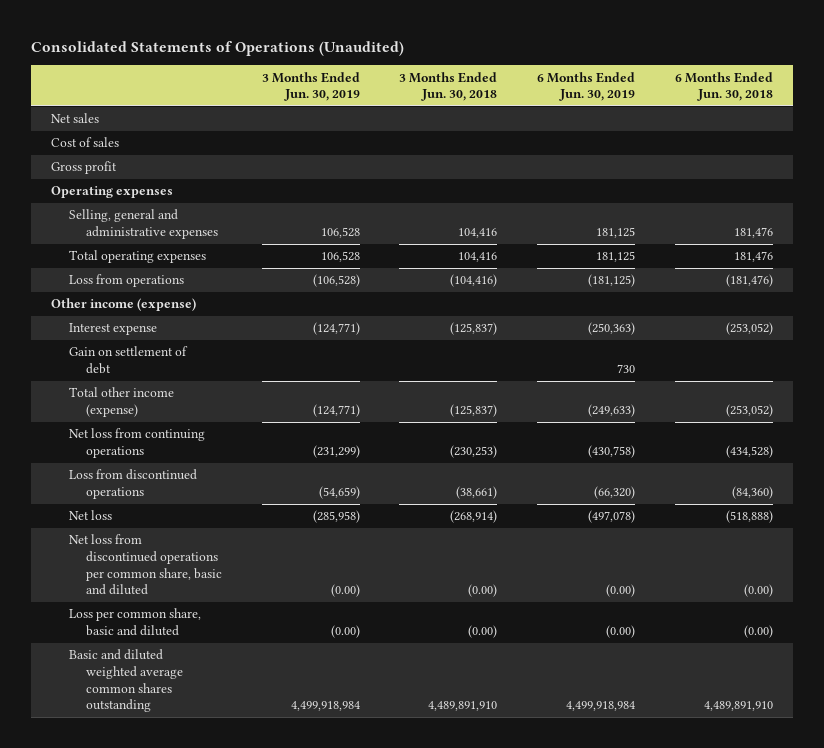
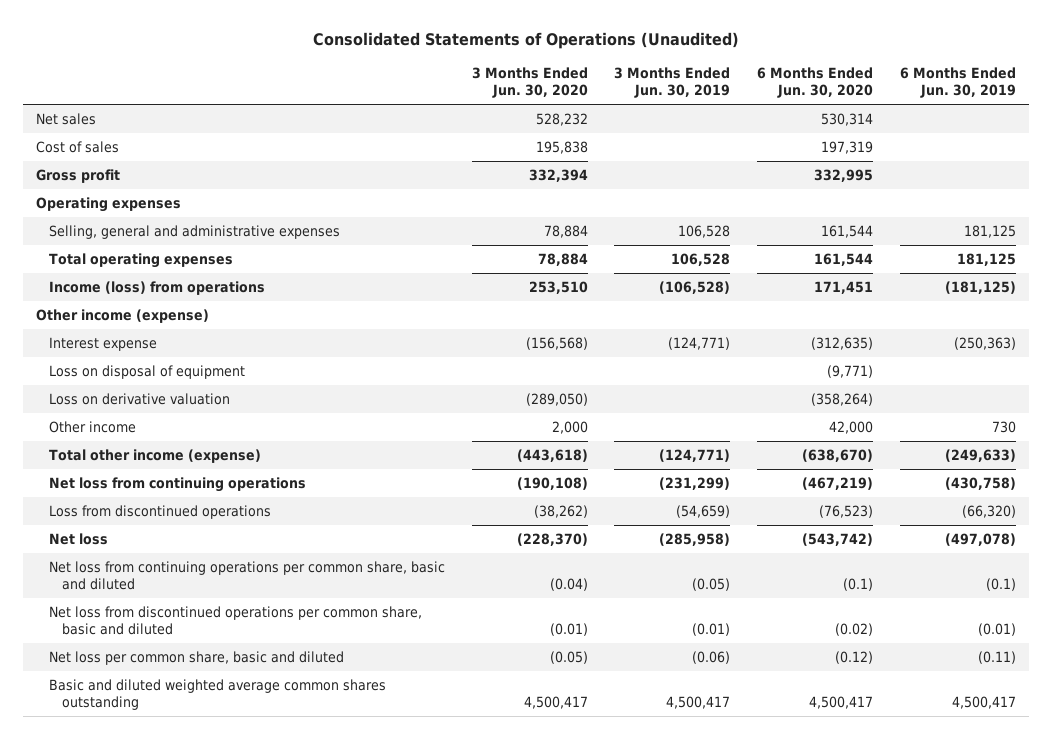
- | 3 Months Ended Jun. 30, 2019 | 3 Months Ended Jun. 30, 2018 | 6 Months Ended Jun. 30, 2019 | 6 Months Ended Jun. 30, 2018
+ | 3 Months Ended Jun. 30, 2020 | 3 Months Ended Jun. 30, 2019 | 6 Months Ended Jun. 30, 2020 | 6 Months Ended Jun. 30, 2019
- Loss from operations | (106,528) | (104,416) | (181,125) | (181,476)
+ Income (loss) from operations | 253,510 | (106,528) | 171,451 | (181,125)
- Gain on settlement of debt | | | 730 |
+ Loss on disposal of equipment | | | (9,771) |
+ Loss on derivative valuation | (289,050) | | (358,264) |
+ Other income | 2,000 | | 42,000 | 730
- Net loss from discontinued operations per common share, basic and diluted | (0.00) | (0.00) | (0.00) | (0.00)
- Loss per common share, basic and diluted | (0.00) | (0.00) | (0.00) | (0.00)
- Basic and diluted weighted average common shares outstanding | 4,499,918,984 | 4,489,891,910 | 4,499,918,984 | 4,489,891,910
+ Net loss from continuing operations per common share, basic and diluted | (0.04) | (0.05) | (0.1) | (0.1)
+ Net loss from discontinued operations per common share, basic and diluted | (0.01) | (0.01) | (0.02) | (0.01)
+ Net loss per common share, basic and diluted | (0.05) | (0.06) | (0.12) | (0.11)
+ Basic and diluted weighted average common shares outstanding | 4,500,417 | 4,500,417 | 4,500,417 | 4,500,417

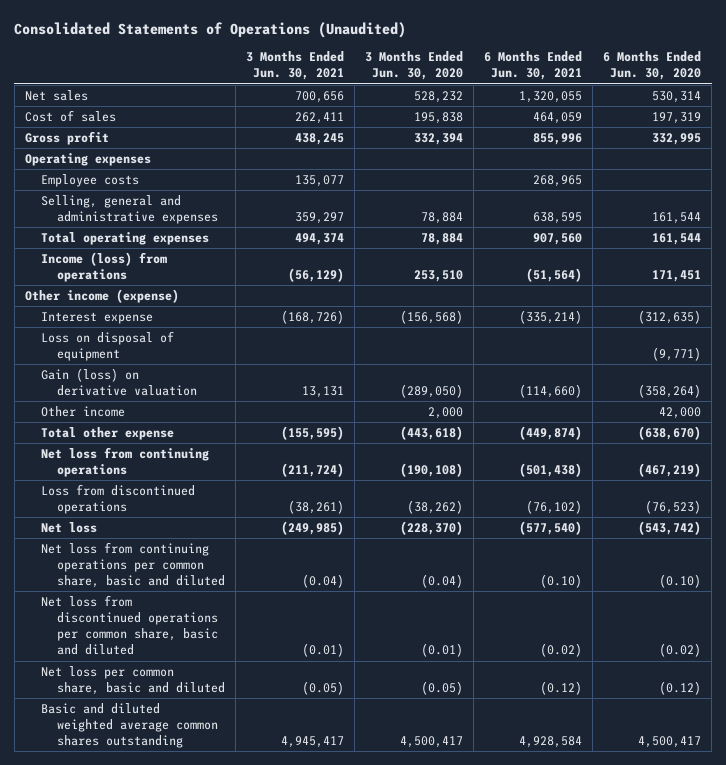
- | 3 Months Ended Jun. 30, 2020 | 3 Months Ended Jun. 30, 2019 | 6 Months Ended Jun. 30, 2020 | 6 Months Ended Jun. 30, 2019
+ | 3 Months Ended Jun. 30, 2021 | 3 Months Ended Jun. 30, 2020 | 6 Months Ended Jun. 30, 2021 | 6 Months Ended Jun. 30, 2020
+ Employee costs | 135,077 | | 268,965 |
- Loss on derivative valuation | (289,050) | | (358,264) |
+ Gain (loss) on derivative valuation | 13,131 | (289,050) | (114,660) | (358,264)
- Total other income (expense) | (443,618) | (124,771) | (638,670) | (249,633)
+ Total other expense | (155,595) | (443,618) | (449,874) | (638,670)
- Net loss from continuing operations per common share, basic and diluted | (0.04) | (0.05) | (0.1) | (0.1)
+ Net loss from continuing operations per common share, basic and diluted | (0.04) | (0.04) | (0.10) | (0.10)

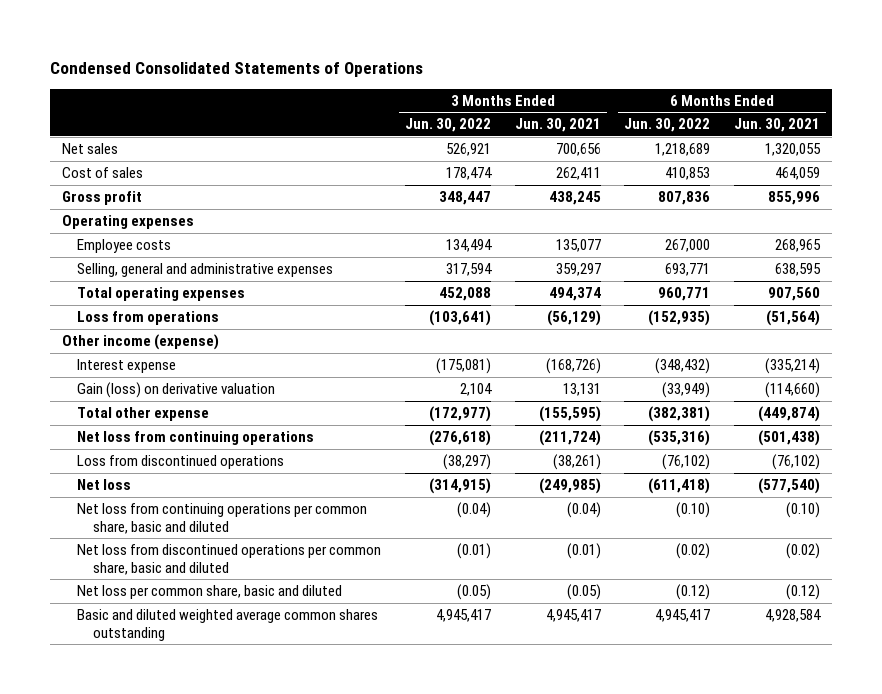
- Consolidated Statements of Operations (Unaudited)
+ Condensed Consolidated Statements of Operations
- | 3 Months Ended Jun. 30, 2021 | 3 Months Ended Jun. 30, 2020 | 6 Months Ended Jun. 30, 2021 | 6 Months Ended Jun. 30, 2020
+ | 3 Months Ended Jun. 30, 2022 | 3 Months Ended Jun. 30, 2021 | 6 Months Ended Jun. 30, 2022 | 6 Months Ended Jun. 30, 2021
- Income (loss) from operations | (56,129) | 253,510 | (51,564) | 171,451
+ Loss from operations | (103,641) | (56,129) | (152,935) | (51,564)
- Loss on disposal of equipment | | | | (9,771)
- Other income | | 2,000 | | 42,000

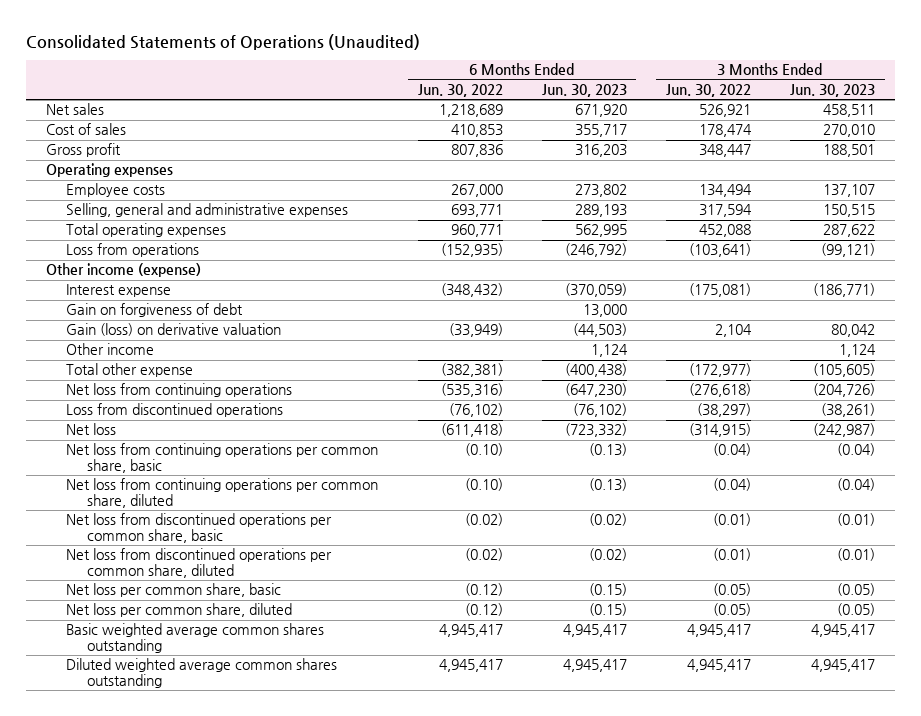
- Condensed Consolidated Statements of Operations
+ Consolidated Statements of Operations (Unaudited)
- | 3 Months Ended Jun. 30, 2022 | 3 Months Ended Jun. 30, 2021 | 6 Months Ended Jun. 30, 2022 | 6 Months Ended Jun. 30, 2021
+ | 6 Months Ended Jun. 30, 2022 | 6 Months Ended Jun. 30, 2023 | 3 Months Ended Jun. 30, 2022 | 3 Months Ended Jun. 30, 2023
+ Gain on forgiveness of debt | | 13,000 | |
+ Other income | | 1,124 | | 1,124
- Net loss from continuing operations per common share, basic and diluted | (0.04) | (0.04) | (0.10) | (0.10)
- Net loss from discontinued operations per common share, basic and diluted | (0.01) | (0.01) | (0.02) | (0.02)
- Net loss per common share, basic and diluted | (0.05) | (0.05) | (0.12) | (0.12)
- Basic and diluted weighted average common shares outstanding | 4,945,417 | 4,945,417 | 4,945,417 | 4,928,584
+ Net loss from continuing operations per common share, basic | (0.10) | (0.13) | (0.04) | (0.04)
+ Net loss from continuing operations per common share, diluted | (0.10) | (0.13) | (0.04) | (0.04)
+ Net loss from discontinued operations per common share, basic | (0.02) | (0.02) | (0.01) | (0.01)
+ Net loss from discontinued operations per common share, diluted | (0.02) | (0.02) | (0.01) | (0.01)
+ Net loss per common share, basic | (0.12) | (0.15) | (0.05) | (0.05)
+ Net loss per common share, diluted | (0.12) | (0.15) | (0.05) | (0.05)
+ Basic weighted average common shares outstanding | 4,945,417 | 4,945,417 | 4,945,417 | 4,945,417
+ Diluted weighted average common shares outstanding | 4,945,417 | 4,945,417 | 4,945,417 | 4,945,417

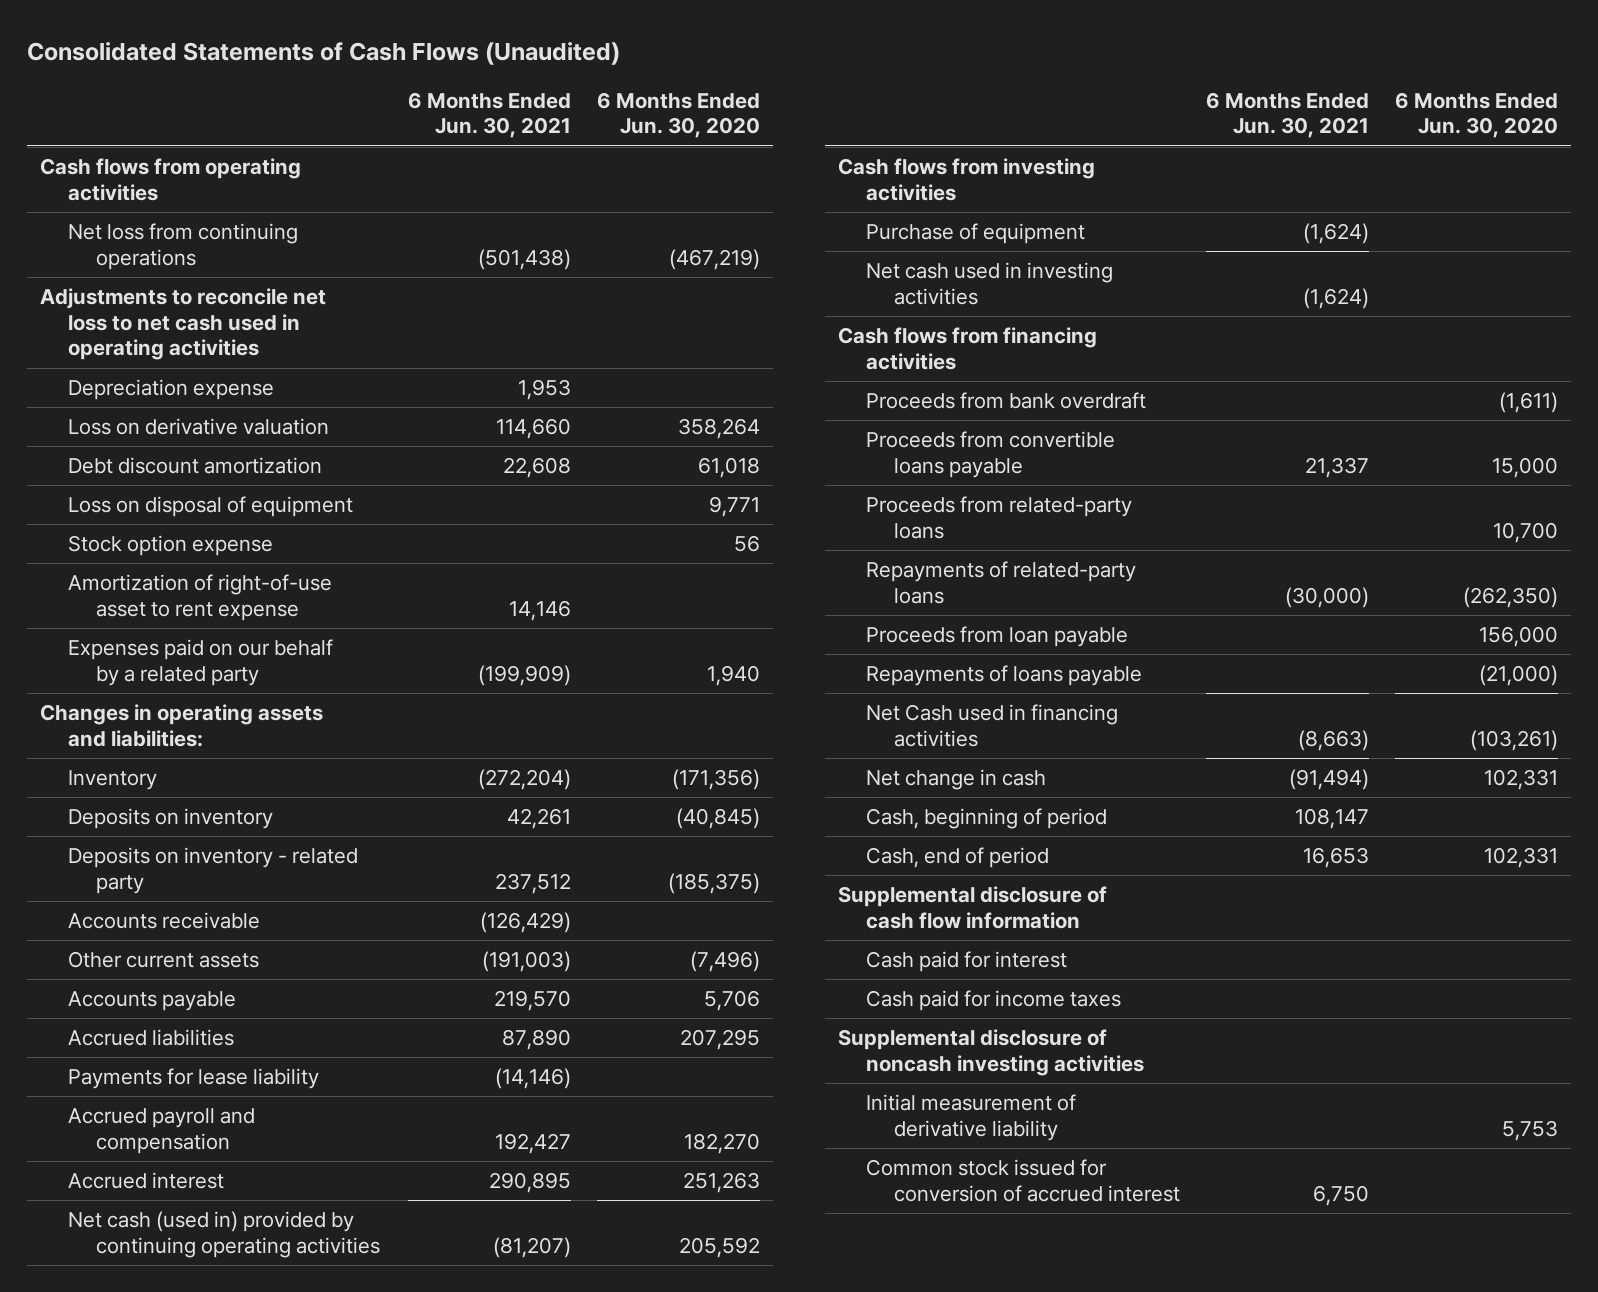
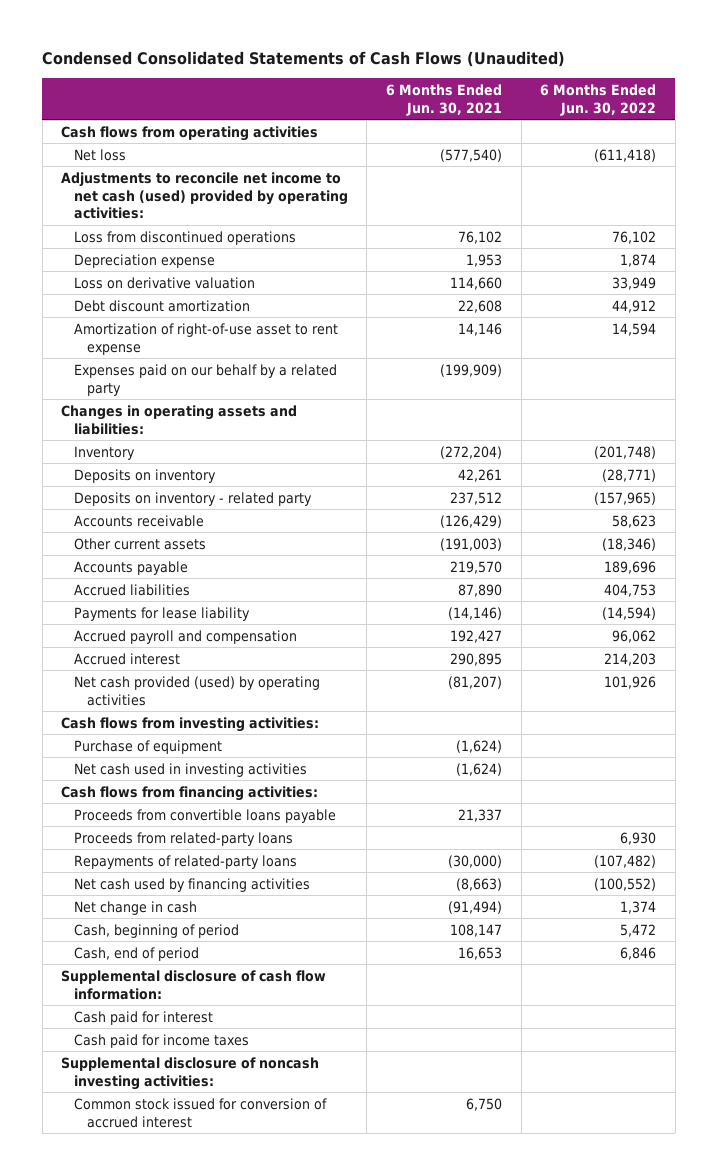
- Consolidated Statements of Cash Flows (Unaudited)
+ Condensed Consolidated Statements of Cash Flows (Unaudited)
- | 6 Months Ended Jun. 30, 2021 | 6 Months Ended Jun. 30, 2020
+ | 6 Months Ended Jun. 30, 2021 | 6 Months Ended Jun. 30, 2022
- Net loss from continuing operations | (501,438) | (467,219)
- Adjustments to reconcile net loss to net cash used in operating activities
+ Net loss | (577,540) | (611,418)
+ Adjustments to reconcile net income to net cash (used) provided by operating activities:
+ Loss from discontinued operations | 76,102 | 76,102
- Loss on disposal of equipment | | 9,771
- Stock option expense | | 56
- Net cash (used in) provided by continuing operating activities | (81,207) | 205,592
- Cash flows from investing activities
+ Net cash provided (used) by operating activities | (81,207) | 101,926
+ Cash flows from investing activities:
- Cash flows from financing activities
- Proceeds from bank overdraft | | (1,611)
+ Cash flows from financing activities:
- Proceeds from loan payable | | 156,000
- Repayments of loans payable | | (21,000)
- Net Cash used in financing activities | (8,663) | (103,261)
+ Net cash used by financing activities | (8,663) | (100,552)
- Supplemental disclosure of cash flow information
+ Supplemental disclosure of cash flow information:
- Supplemental disclosure of noncash investing activities
- Initial measurement of derivative liability | | 5,753
+ Supplemental disclosure of noncash investing activities:

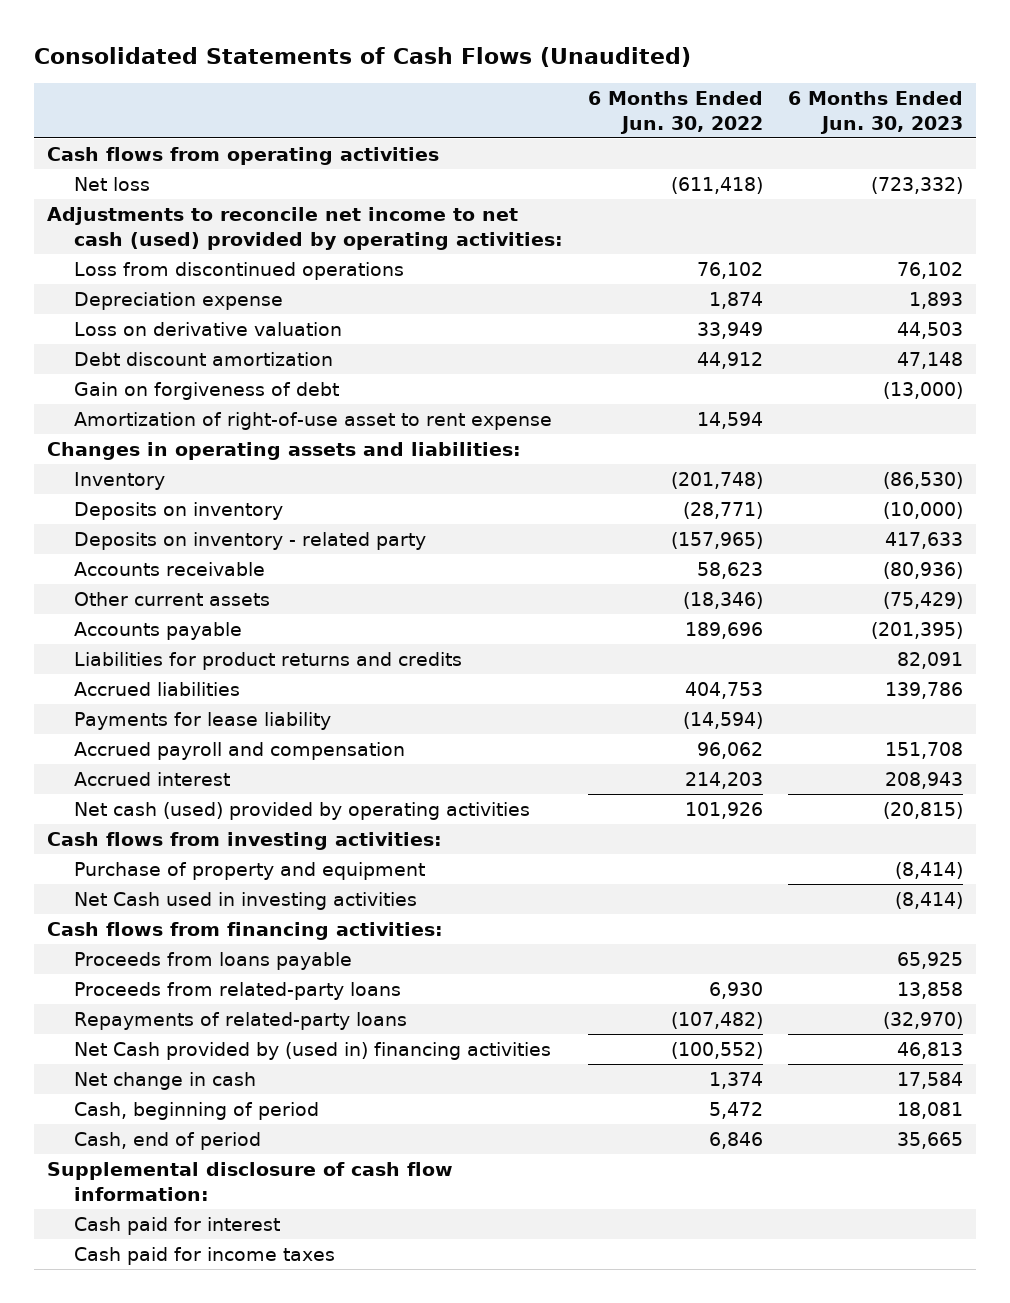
- Condensed Consolidated Statements of Cash Flows (Unaudited)
+ Consolidated Statements of Cash Flows (Unaudited)
- | 6 Months Ended Jun. 30, 2021 | 6 Months Ended Jun. 30, 2022
+ | 6 Months Ended Jun. 30, 2022 | 6 Months Ended Jun. 30, 2023
+ Gain on forgiveness of debt | | (13,000)
- Expenses paid on our behalf by a related party | (199,909) |
+ Liabilities for product returns and credits | | 82,091
- Net cash provided (used) by operating activities | (81,207) | 101,926
+ Net cash (used) provided by operating activities | 101,926 | (20,815)
- Purchase of equipment | (1,624) |
- Net cash used in investing activities | (1,624) |
+ Purchase of property and equipment | | (8,414)
+ Net Cash used in investing activities | | (8,414)
- Proceeds from convertible loans payable | 21,337 |
+ Proceeds from loans payable | | 65,925
- Net cash used by financing activities | (8,663) | (100,552)
+ Net Cash provided by (used in) financing activities | (100,552) | 46,813
- Supplemental disclosure of noncash investing activities:
- Common stock issued for conversion of accrued interest | 6,750 |

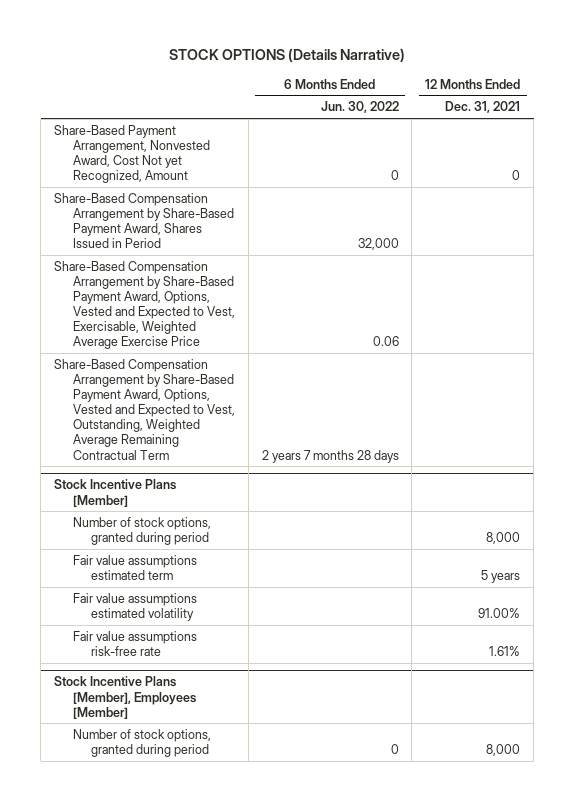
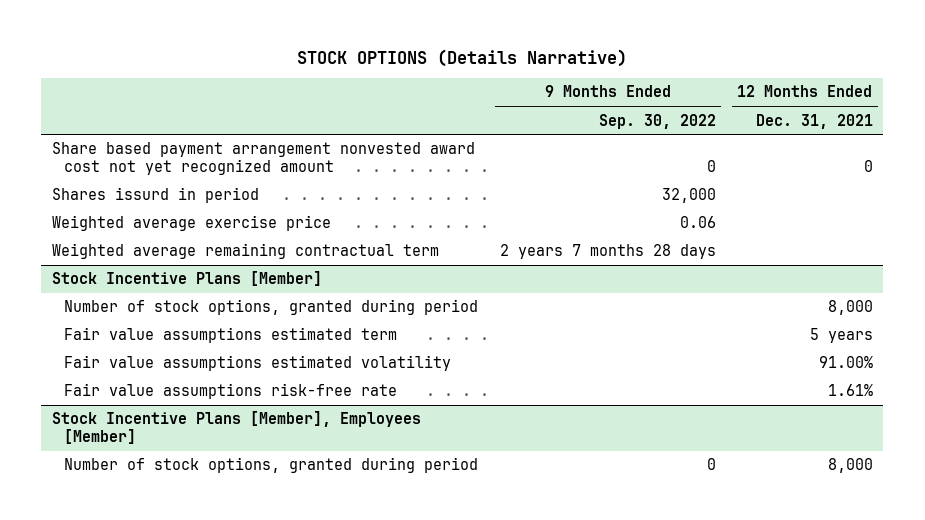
- | 6 Months Ended Jun. 30, 2022 | 12 Months Ended Dec. 31, 2021
+ | 9 Months Ended Sep. 30, 2022 | 12 Months Ended Dec. 31, 2021
- Share-Based Payment Arrangement, Nonvested Award, Cost Not yet Recognized, Amount | 0 | 0
- Share-Based Compensation Arrangement by Share-Based Payment Award, Shares Issued in Period | 32,000 |
- Share-Based Compensation Arrangement by Share-Based Payment Award, Options, Vested and Expected to Vest, Exercisable, Weighted Average Exercise Price | 0.06 |
- Share-Based Compensation Arrangement by Share-Based Payment Award, Options, Vested and Expected to Vest, Outstanding, Weighted Average Remaining Contractual Term | 2 years 7 months 28 days |
+ Share based payment arrangement nonvested award cost not yet recognized amount | 0 | 0
+ Shares issurd in period | 32,000 |
+ Weighted average exercise price | 0.06 |
+ Weighted average remaining contractual term | 2 years 7 months 28 days |

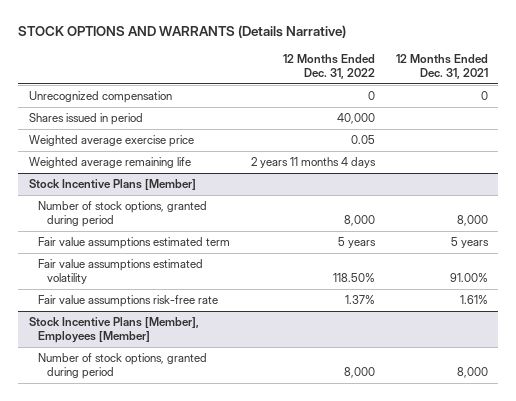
- STOCK OPTIONS (Details Narrative)
+ STOCK OPTIONS AND WARRANTS (Details Narrative)
- | 9 Months Ended Sep. 30, 2022 | 12 Months Ended Dec. 31, 2021
+ | 12 Months Ended Dec. 31, 2022 | 12 Months Ended Dec. 31, 2021
- Share based payment arrangement nonvested award cost not yet recognized amount | 0 | 0
- Shares issurd in period | 32,000 |
+ Unrecognized compensation | 0 | 0
+ Shares issued in period | 40,000 |
- Weighted average remaining contractual term | 2 years 7 months 28 days |
+ Weighted average remaining life | 2 years 11 months 4 days |

